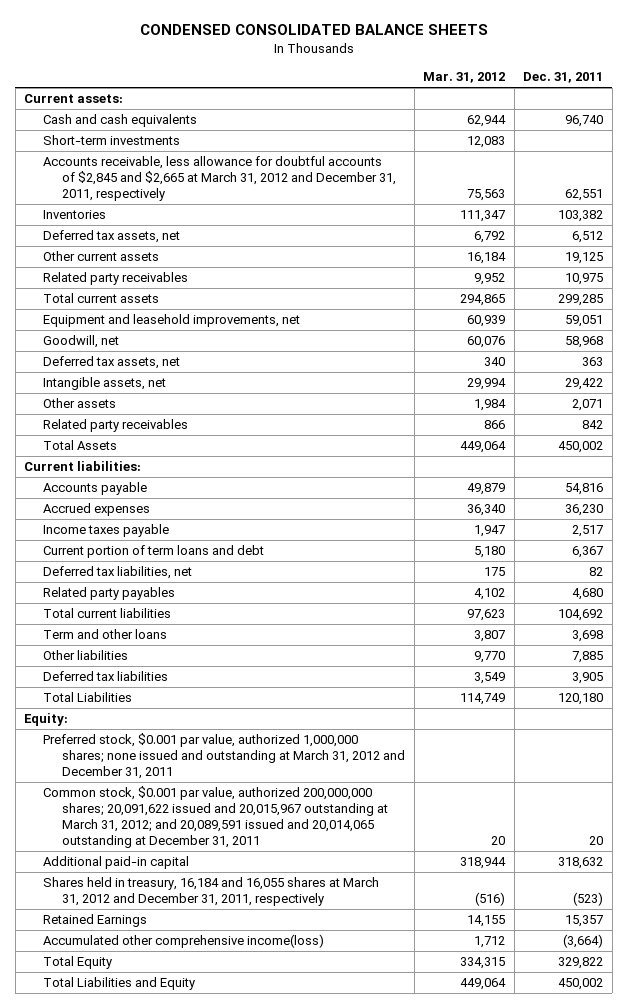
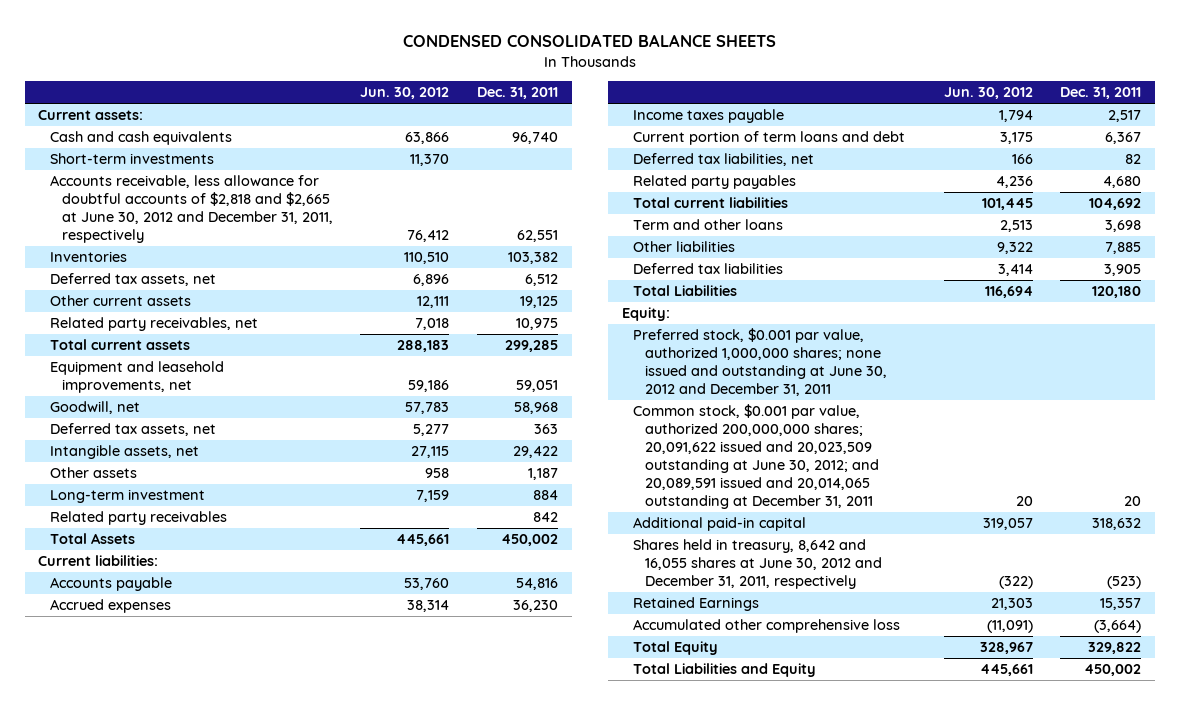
- | Mar. 31, 2012 | Dec. 31, 2011
+ | Jun. 30, 2012 | Dec. 31, 2011
- Accounts receivable, less allowance for doubtful accounts of $2,845 and $2,665 at March 31, 2012 and December 31, 2011, respectively | 75,563 | 62,551
+ Accounts receivable, less allowance for doubtful accounts of $2,818 and $2,665 at June 30, 2012 and December 31, 2011, respectively | 76,412 | 62,551
- Related party receivables | 9,952 | 10,975
+ Related party receivables, net | 7,018 | 10,975
- Other assets | 1,984 | 2,071
+ Other assets | 958 | 1,187
+ Long-term investment | 7,159 | 884
- Preferred stock, $0.001 par value, authorized 1,000,000 shares; none issued and outstanding at March 31, 2012 and December 31, 2011
- Common stock, $0.001 par value, authorized 200,000,000 shares; 20,091,622 issued and 20,015,967 outstanding at March 31, 2012; and 20,089,591 issued and 20,014,065 outstanding at December 31, 2011 | 20 | 20
+ Preferred stock, $0.001 par value, authorized 1,000,000 shares; none issued and outstanding at June 30, 2012 and December 31, 2011
+ Common stock, $0.001 par value, authorized 200,000,000 shares; 20,091,622 issued and 20,023,509 outstanding at June 30, 2012; and 20,089,591 issued and 20,014,065 outstanding at December 31, 2011 | 20 | 20
- Shares held in treasury, 16,184 and 16,055 shares at March 31, 2012 and December 31, 2011, respectively | (516) | (523)
+ Shares held in treasury, 8,642 and 16,055 shares at June 30, 2012 and December 31, 2011, respectively | (322) | (523)
- Accumulated other comprehensive income(loss) | 1,712 | (3,664)
+ Accumulated other comprehensive loss | (11,091) | (3,664)

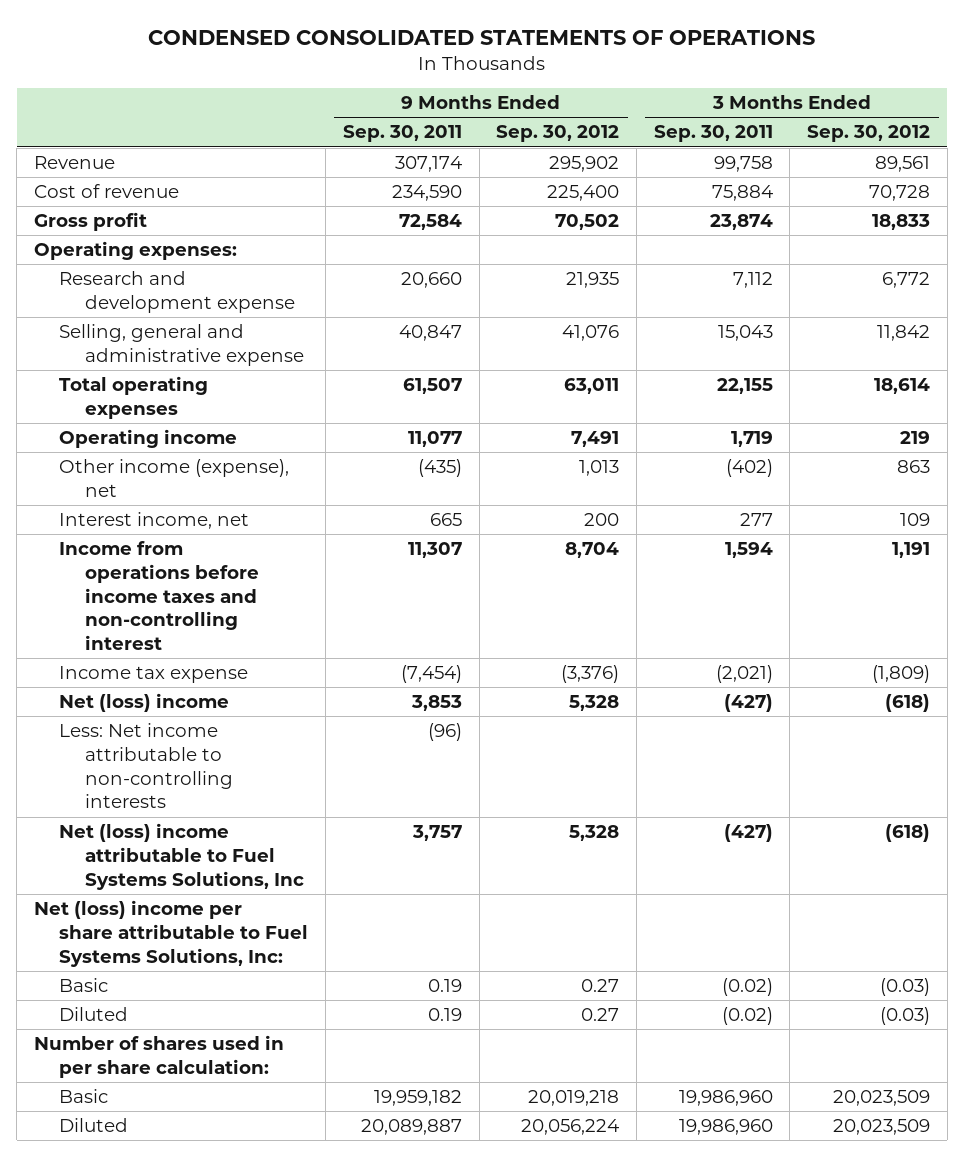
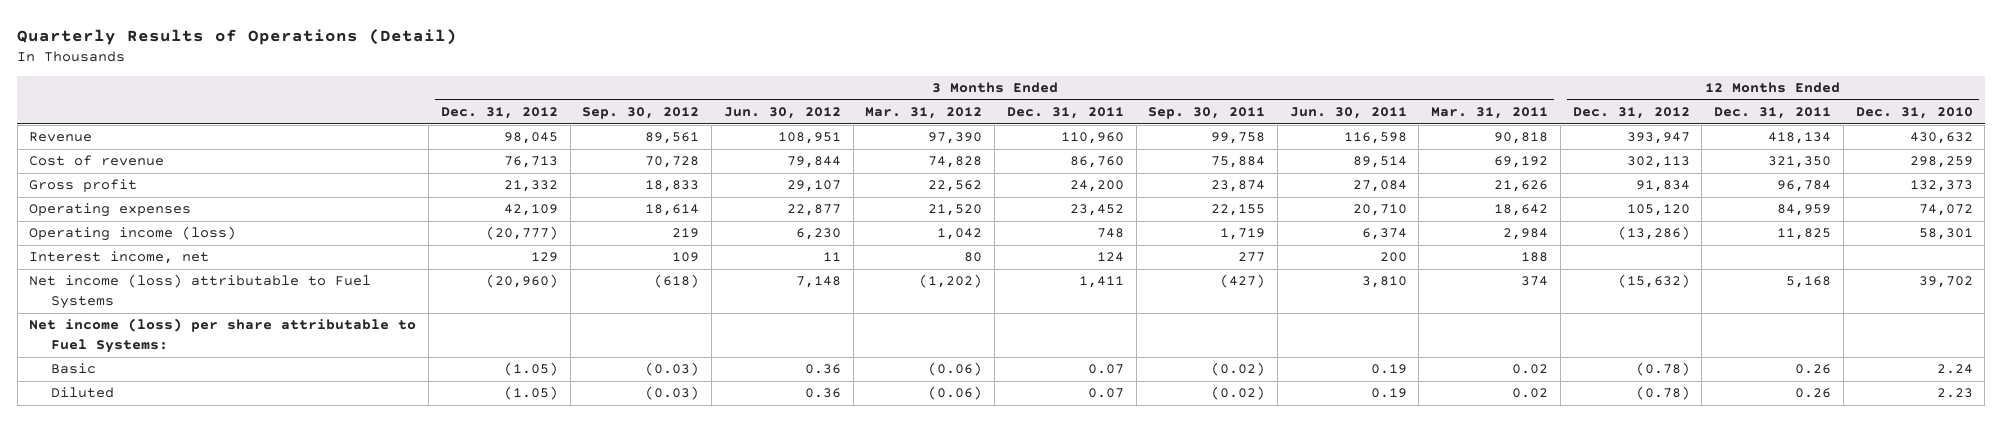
- CONDENSED CONSOLIDATED STATEMENTS OF OPERATIONS
+ Quarterly Results of Operations (Detail)
- | 9 Months Ended Sep. 30, 2011 | 9 Months Ended Sep. 30, 2012 | 3 Months Ended Sep. 30, 2011 | 3 Months Ended Sep. 30, 2012
+ | 3 Months Ended Dec. 31, 2012 | 3 Months Ended Sep. 30, 2012 | 3 Months Ended Jun. 30, 2012 | 3 Months Ended Mar. 31, 2012 | 3 Months Ended Dec. 31, 2011 | 3 Months Ended Sep. 30, 2011 | 3 Months Ended Jun. 30, 2011 | 3 Months Ended Mar. 31, 2011 | 12 Months Ended Dec. 31, 2012 | 12 Months Ended Dec. 31, 2011 | 12 Months Ended Dec. 31, 2010
- Operating expenses:
- Research and development expense | 20,660 | 21,935 | 7,112 | 6,772
- Selling, general and administrative expense | 40,847 | 41,076 | 15,043 | 11,842
- Total operating expenses | 61,507 | 63,011 | 22,155 | 18,614
- Operating income | 11,077 | 7,491 | 1,719 | 219
- Other income (expense), net | (435) | 1,013 | (402) | 863
+ Operating expenses | 42,109 | 18,614 | 22,877 | 21,520 | 23,452 | 22,155 | 20,710 | 18,642 | 105,120 | 84,959 | 74,072
+ Operating income (loss) | (20,777) | 219 | 6,230 | 1,042 | 748 | 1,719 | 6,374 | 2,984 | (13,286) | 11,825 | 58,301
- Income from operations before income taxes and non-controlling interest | 11,307 | 8,704 | 1,594 | 1,191
- Income tax expense | (7,454) | (3,376) | (2,021) | (1,809)
- Net (loss) income | 3,853 | 5,328 | (427) | (618)
- Less: Net income attributable to non-controlling interests | (96) | | |
- Net (loss) income attributable to Fuel Systems Solutions, Inc | 3,757 | 5,328 | (427) | (618)
- Net (loss) income per share attributable to Fuel Systems Solutions, Inc:
+ Net income (loss) attributable to Fuel Systems | (20,960) | (618) | 7,148 | (1,202) | 1,411 | (427) | 3,810 | 374 | (15,632) | 5,168 | 39,702
+ Net income (loss) per share attributable to Fuel Systems:
- Number of shares used in per share calculation:
- Basic | 19,959,182 | 20,019,218 | 19,986,960 | 20,023,509
- Diluted | 20,089,887 | 20,056,224 | 19,986,960 | 20,023,509

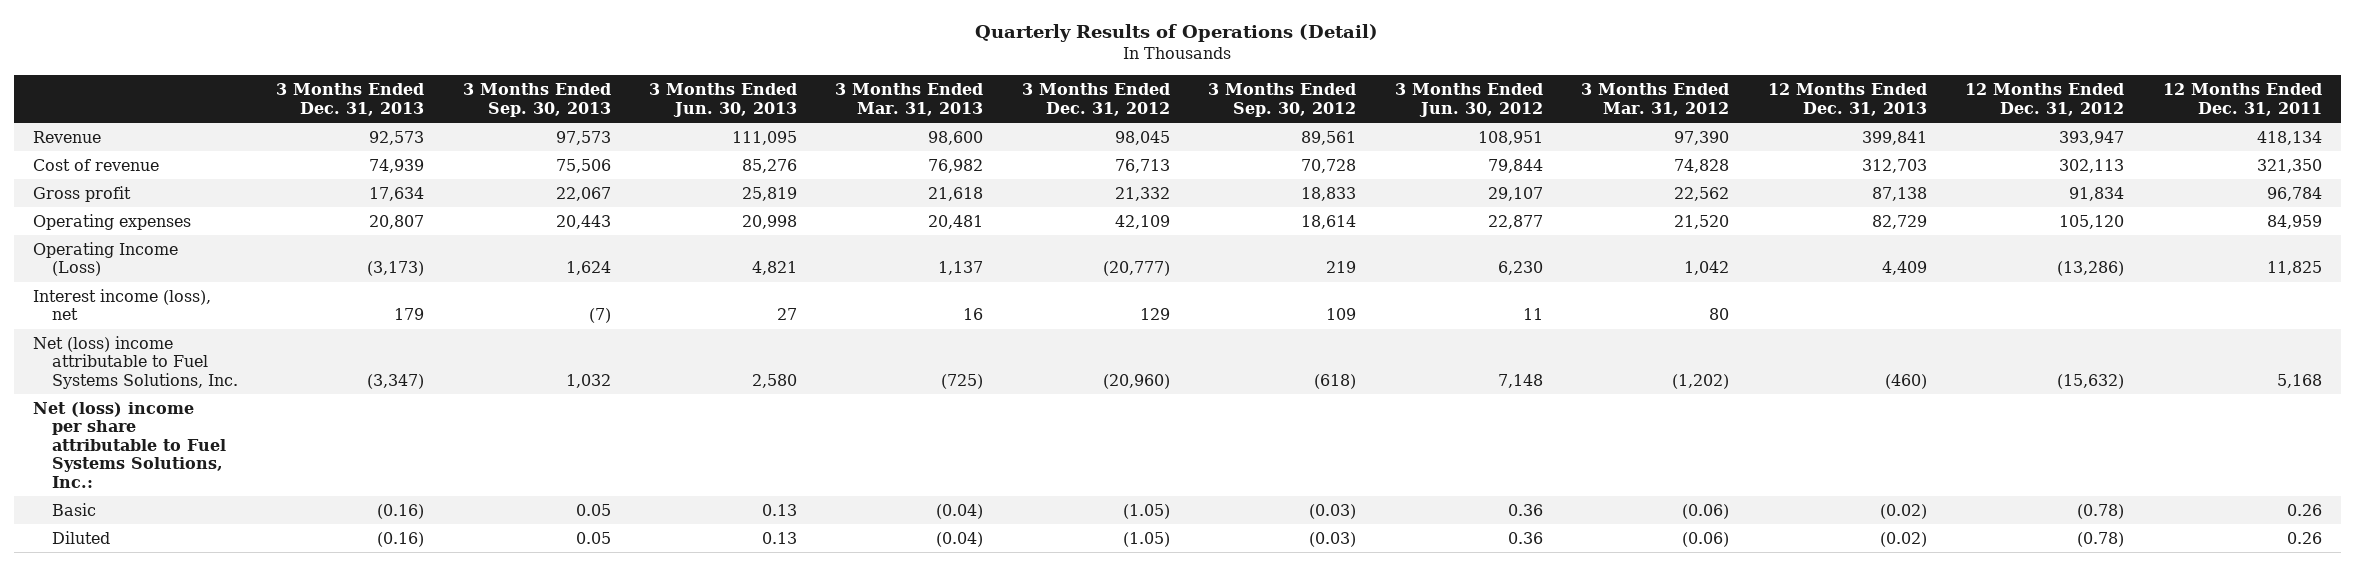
- | 3 Months Ended Dec. 31, 2012 | 3 Months Ended Sep. 30, 2012 | 3 Months Ended Jun. 30, 2012 | 3 Months Ended Mar. 31, 2012 | 3 Months Ended Dec. 31, 2011 | 3 Months Ended Sep. 30, 2011 | 3 Months Ended Jun. 30, 2011 | 3 Months Ended Mar. 31, 2011 | 12 Months Ended Dec. 31, 2012 | 12 Months Ended Dec. 31, 2011 | 12 Months Ended Dec. 31, 2010
+ | 3 Months Ended Dec. 31, 2013 | 3 Months Ended Sep. 30, 2013 | 3 Months Ended Jun. 30, 2013 | 3 Months Ended Mar. 31, 2013 | 3 Months Ended Dec. 31, 2012 | 3 Months Ended Sep. 30, 2012 | 3 Months Ended Jun. 30, 2012 | 3 Months Ended Mar. 31, 2012 | 12 Months Ended Dec. 31, 2013 | 12 Months Ended Dec. 31, 2012 | 12 Months Ended Dec. 31, 2011
- Operating income (loss) | (20,777) | 219 | 6,230 | 1,042 | 748 | 1,719 | 6,374 | 2,984 | (13,286) | 11,825 | 58,301
- Interest income, net | 129 | 109 | 11 | 80 | 124 | 277 | 200 | 188 | | |
- Net income (loss) attributable to Fuel Systems | (20,960) | (618) | 7,148 | (1,202) | 1,411 | (427) | 3,810 | 374 | (15,632) | 5,168 | 39,702
- Net income (loss) per share attributable to Fuel Systems:
+ Operating Income (Loss) | (3,173) | 1,624 | 4,821 | 1,137 | (20,777) | 219 | 6,230 | 1,042 | 4,409 | (13,286) | 11,825
+ Interest income (loss), net | 179 | (7) | 27 | 16 | 129 | 109 | 11 | 80 | | |
+ Net (loss) income attributable to Fuel Systems Solutions, Inc. | (3,347) | 1,032 | 2,580 | (725) | (20,960) | (618) | 7,148 | (1,202) | (460) | (15,632) | 5,168
+ Net (loss) income per share attributable to Fuel Systems Solutions, Inc.:

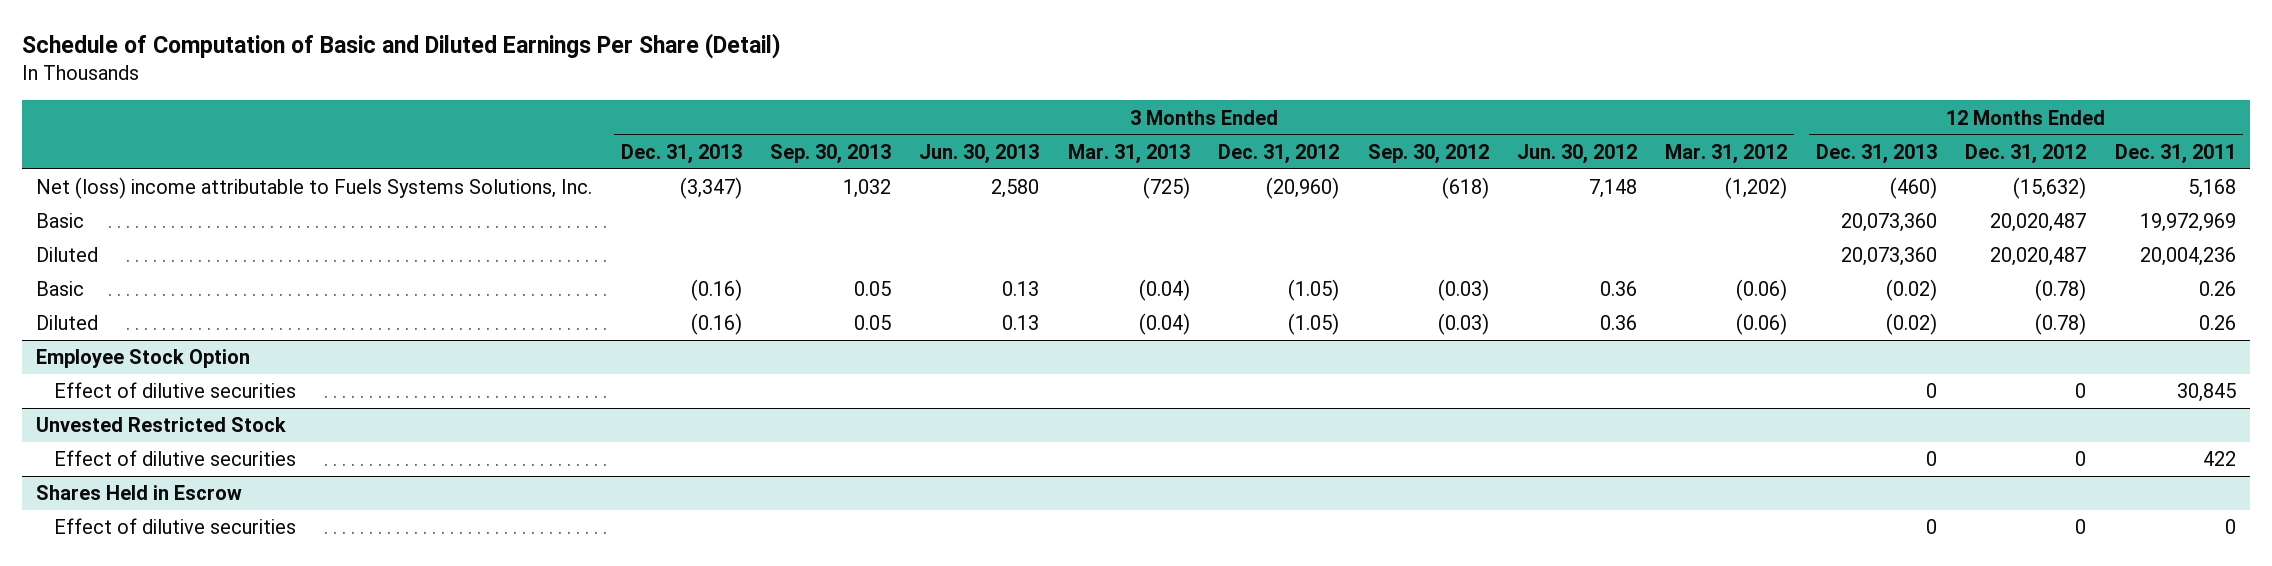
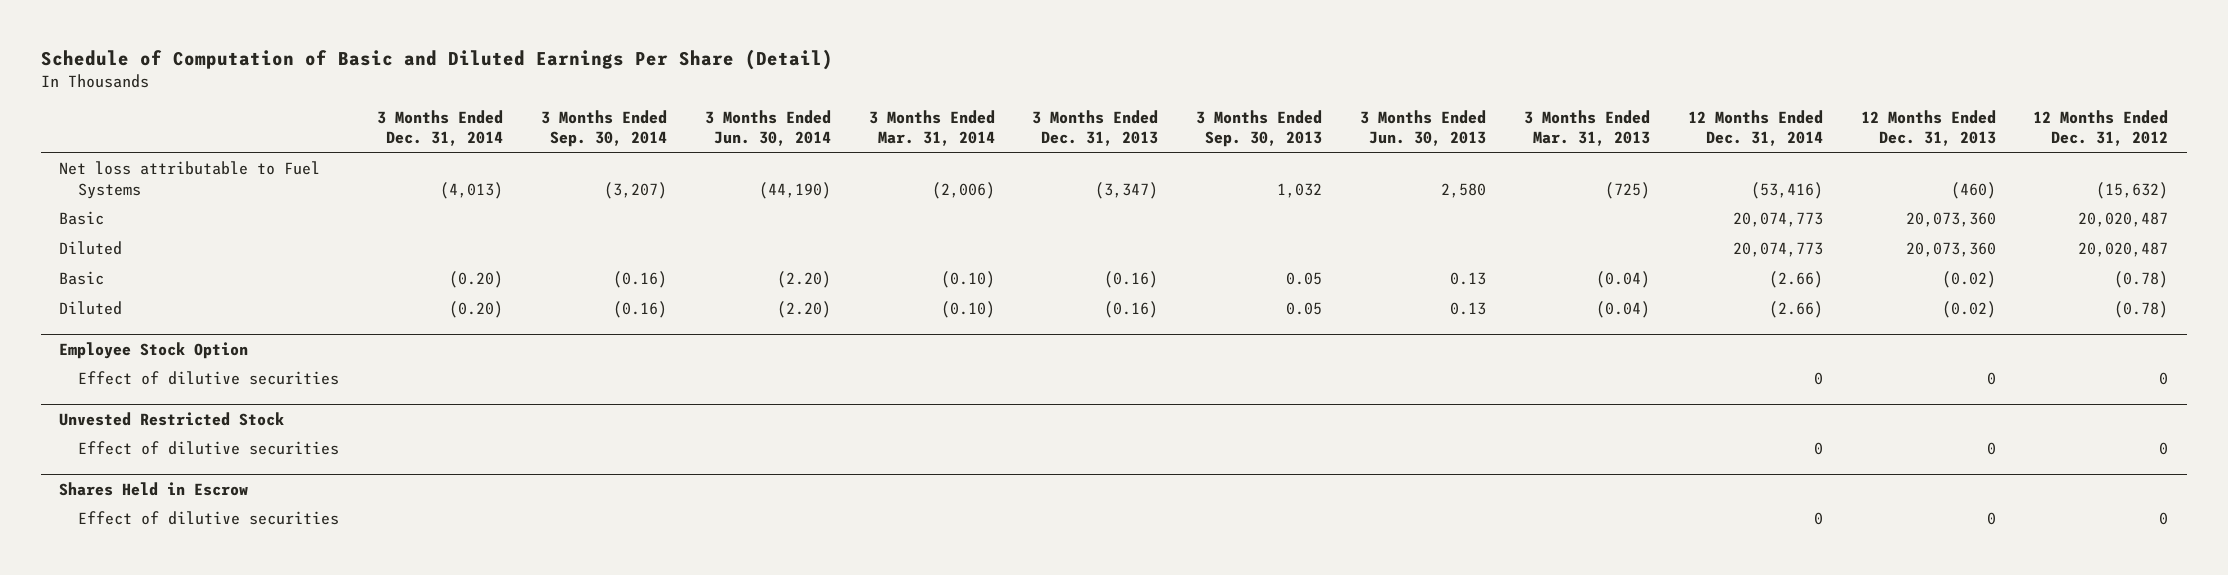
- | 3 Months Ended Dec. 31, 2013 | 3 Months Ended Sep. 30, 2013 | 3 Months Ended Jun. 30, 2013 | 3 Months Ended Mar. 31, 2013 | 3 Months Ended Dec. 31, 2012 | 3 Months Ended Sep. 30, 2012 | 3 Months Ended Jun. 30, 2012 | 3 Months Ended Mar. 31, 2012 | 12 Months Ended Dec. 31, 2013 | 12 Months Ended Dec. 31, 2012 | 12 Months Ended Dec. 31, 2011
+ | 3 Months Ended Dec. 31, 2014 | 3 Months Ended Sep. 30, 2014 | 3 Months Ended Jun. 30, 2014 | 3 Months Ended Mar. 31, 2014 | 3 Months Ended Dec. 31, 2013 | 3 Months Ended Sep. 30, 2013 | 3 Months Ended Jun. 30, 2013 | 3 Months Ended Mar. 31, 2013 | 12 Months Ended Dec. 31, 2014 | 12 Months Ended Dec. 31, 2013 | 12 Months Ended Dec. 31, 2012
- Net (loss) income attributable to Fuels Systems Solutions, Inc. | (3,347) | 1,032 | 2,580 | (725) | (20,960) | (618) | 7,148 | (1,202) | (460) | (15,632) | 5,168
+ Net loss attributable to Fuel Systems | (4,013) | (3,207) | (44,190) | (2,006) | (3,347) | 1,032 | 2,580 | (725) | (53,416) | (460) | (15,632)

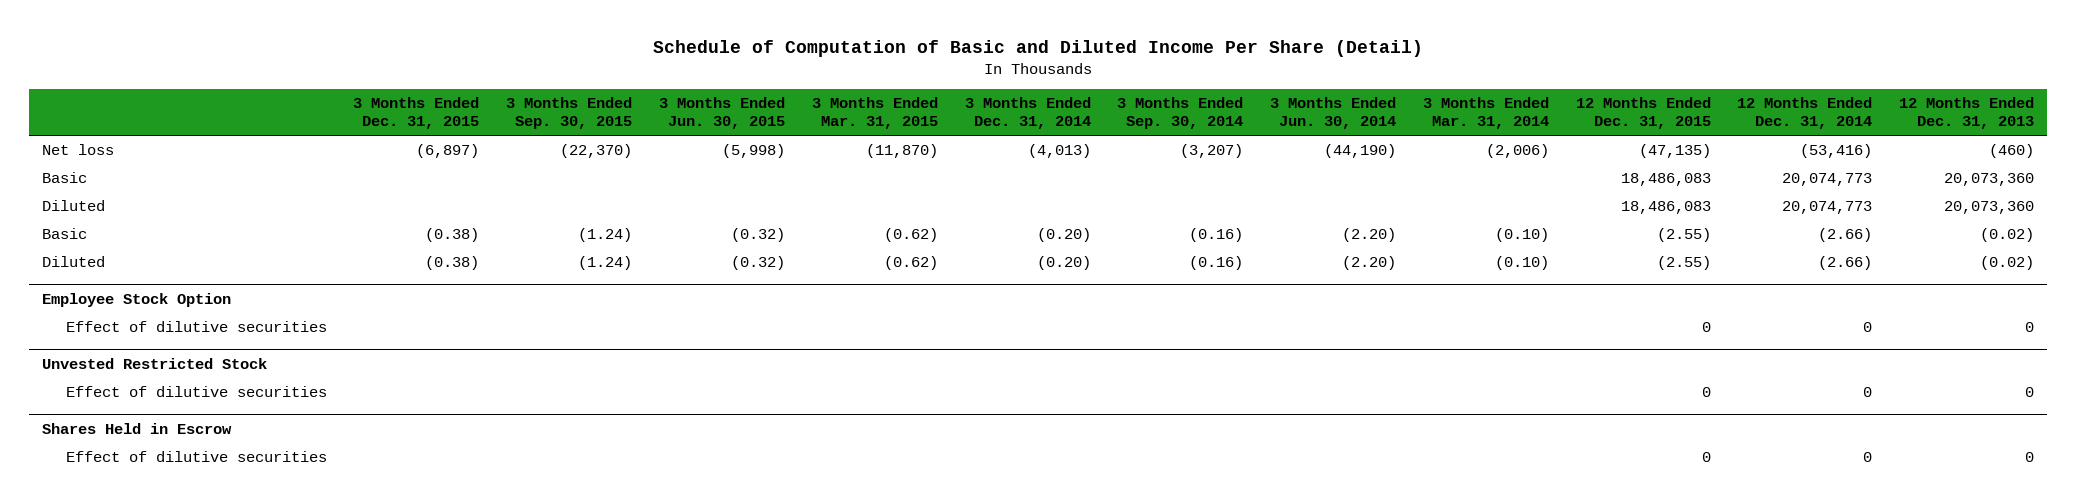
- Schedule of Computation of Basic and Diluted Earnings Per Share (Detail)
+ Schedule of Computation of Basic and Diluted Income Per Share (Detail)
- | 3 Months Ended Dec. 31, 2014 | 3 Months Ended Sep. 30, 2014 | 3 Months Ended Jun. 30, 2014 | 3 Months Ended Mar. 31, 2014 | 3 Months Ended Dec. 31, 2013 | 3 Months Ended Sep. 30, 2013 | 3 Months Ended Jun. 30, 2013 | 3 Months Ended Mar. 31, 2013 | 12 Months Ended Dec. 31, 2014 | 12 Months Ended Dec. 31, 2013 | 12 Months Ended Dec. 31, 2012
+ | 3 Months Ended Dec. 31, 2015 | 3 Months Ended Sep. 30, 2015 | 3 Months Ended Jun. 30, 2015 | 3 Months Ended Mar. 31, 2015 | 3 Months Ended Dec. 31, 2014 | 3 Months Ended Sep. 30, 2014 | 3 Months Ended Jun. 30, 2014 | 3 Months Ended Mar. 31, 2014 | 12 Months Ended Dec. 31, 2015 | 12 Months Ended Dec. 31, 2014 | 12 Months Ended Dec. 31, 2013
- Net loss attributable to Fuel Systems | (4,013) | (3,207) | (44,190) | (2,006) | (3,347) | 1,032 | 2,580 | (725) | (53,416) | (460) | (15,632)
+ Net loss | (6,897) | (22,370) | (5,998) | (11,870) | (4,013) | (3,207) | (44,190) | (2,006) | (47,135) | (53,416) | (460)

